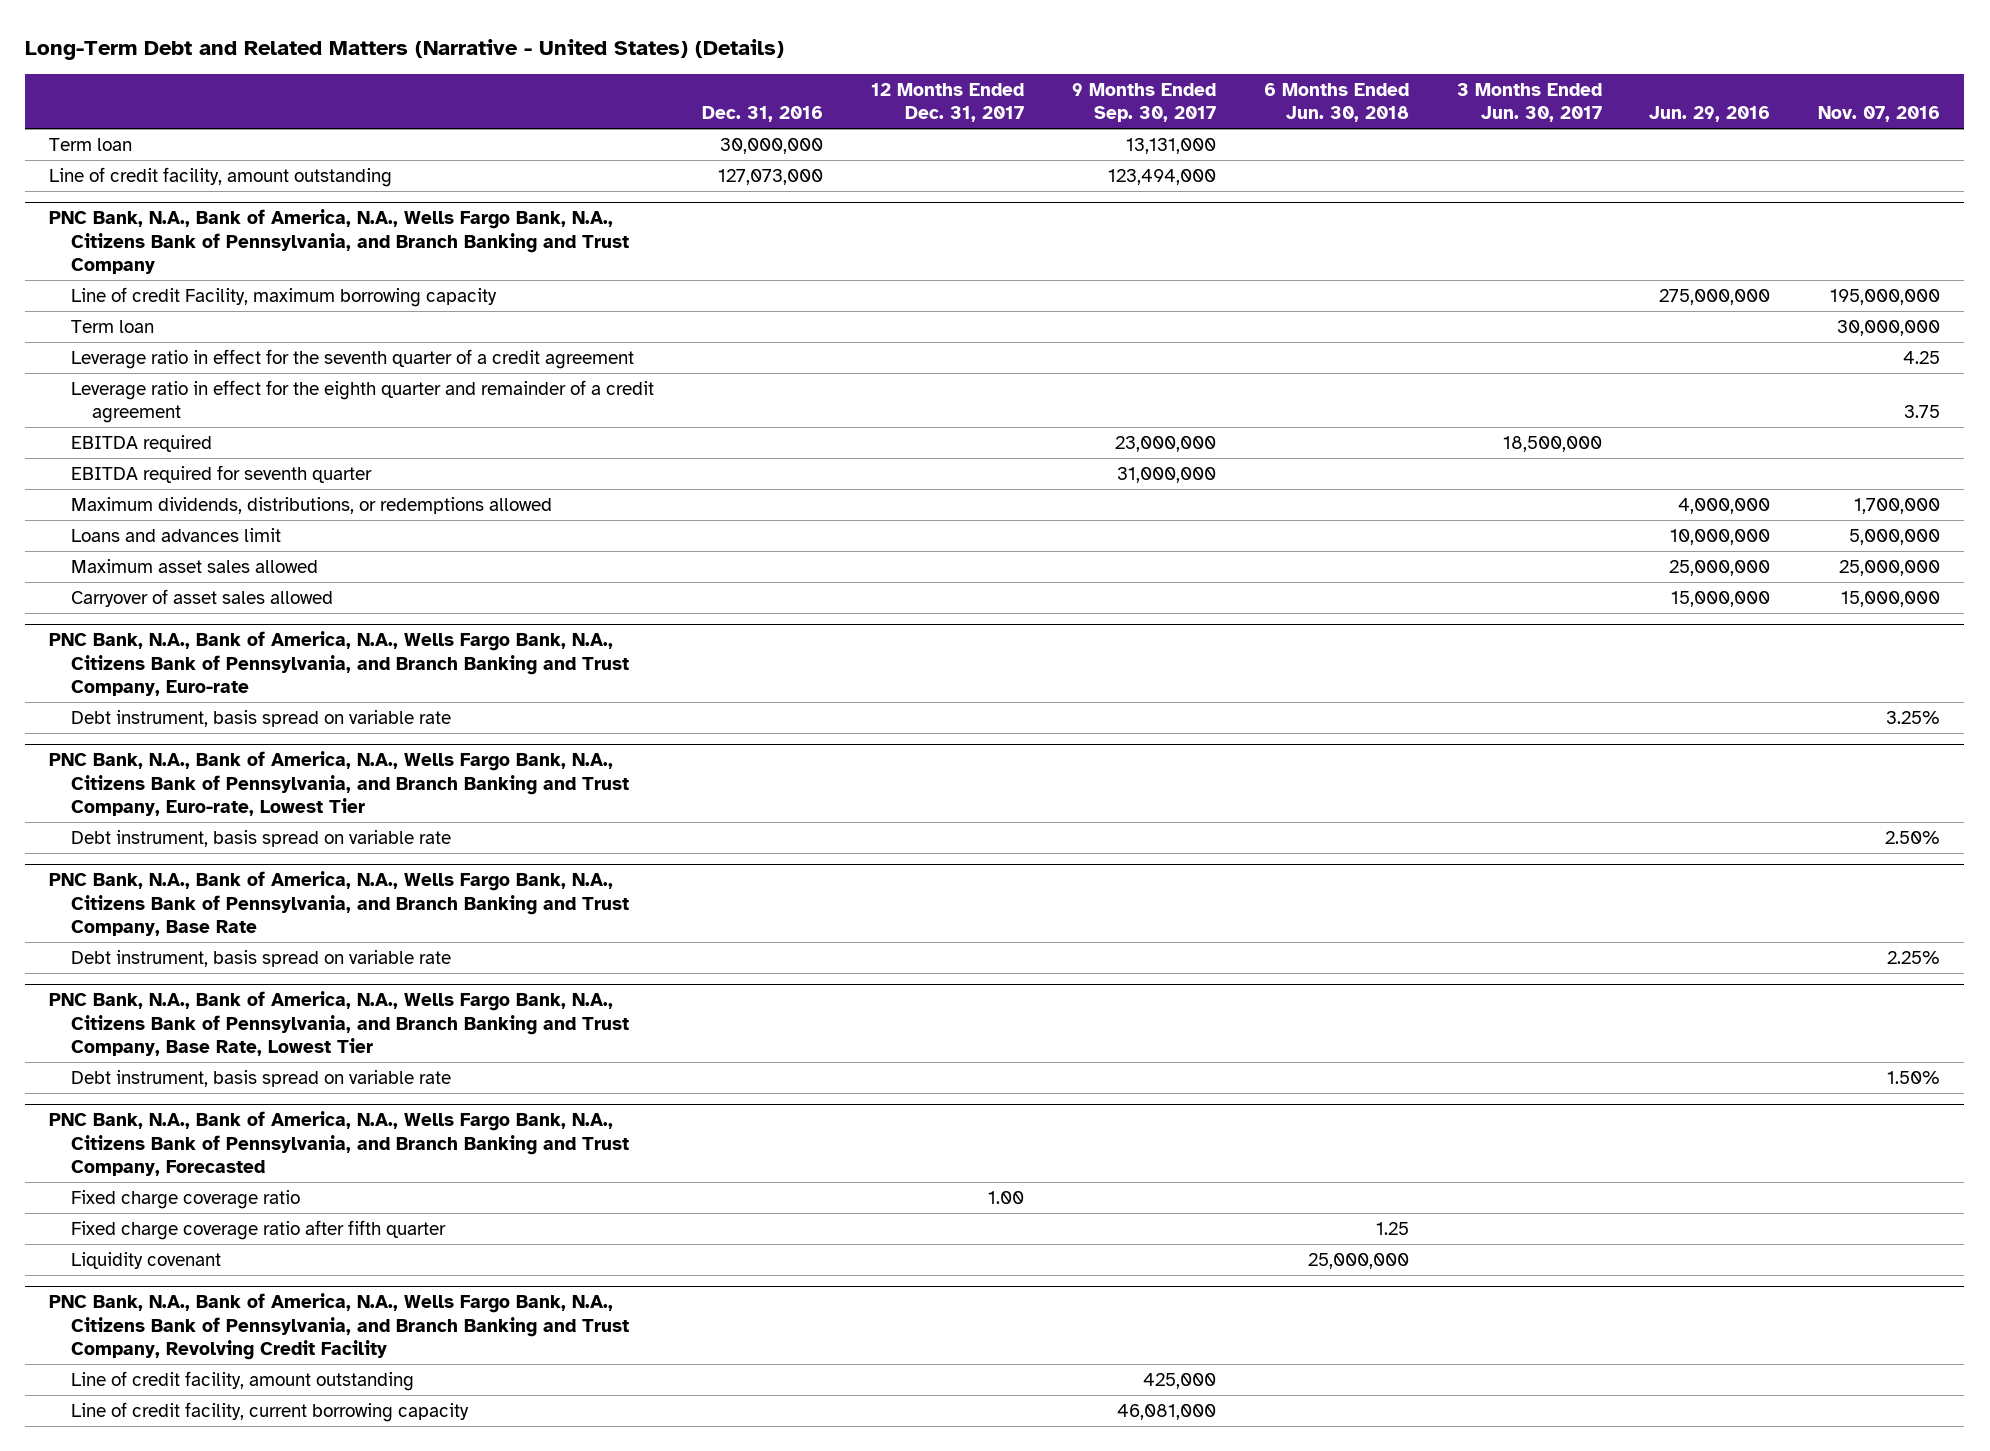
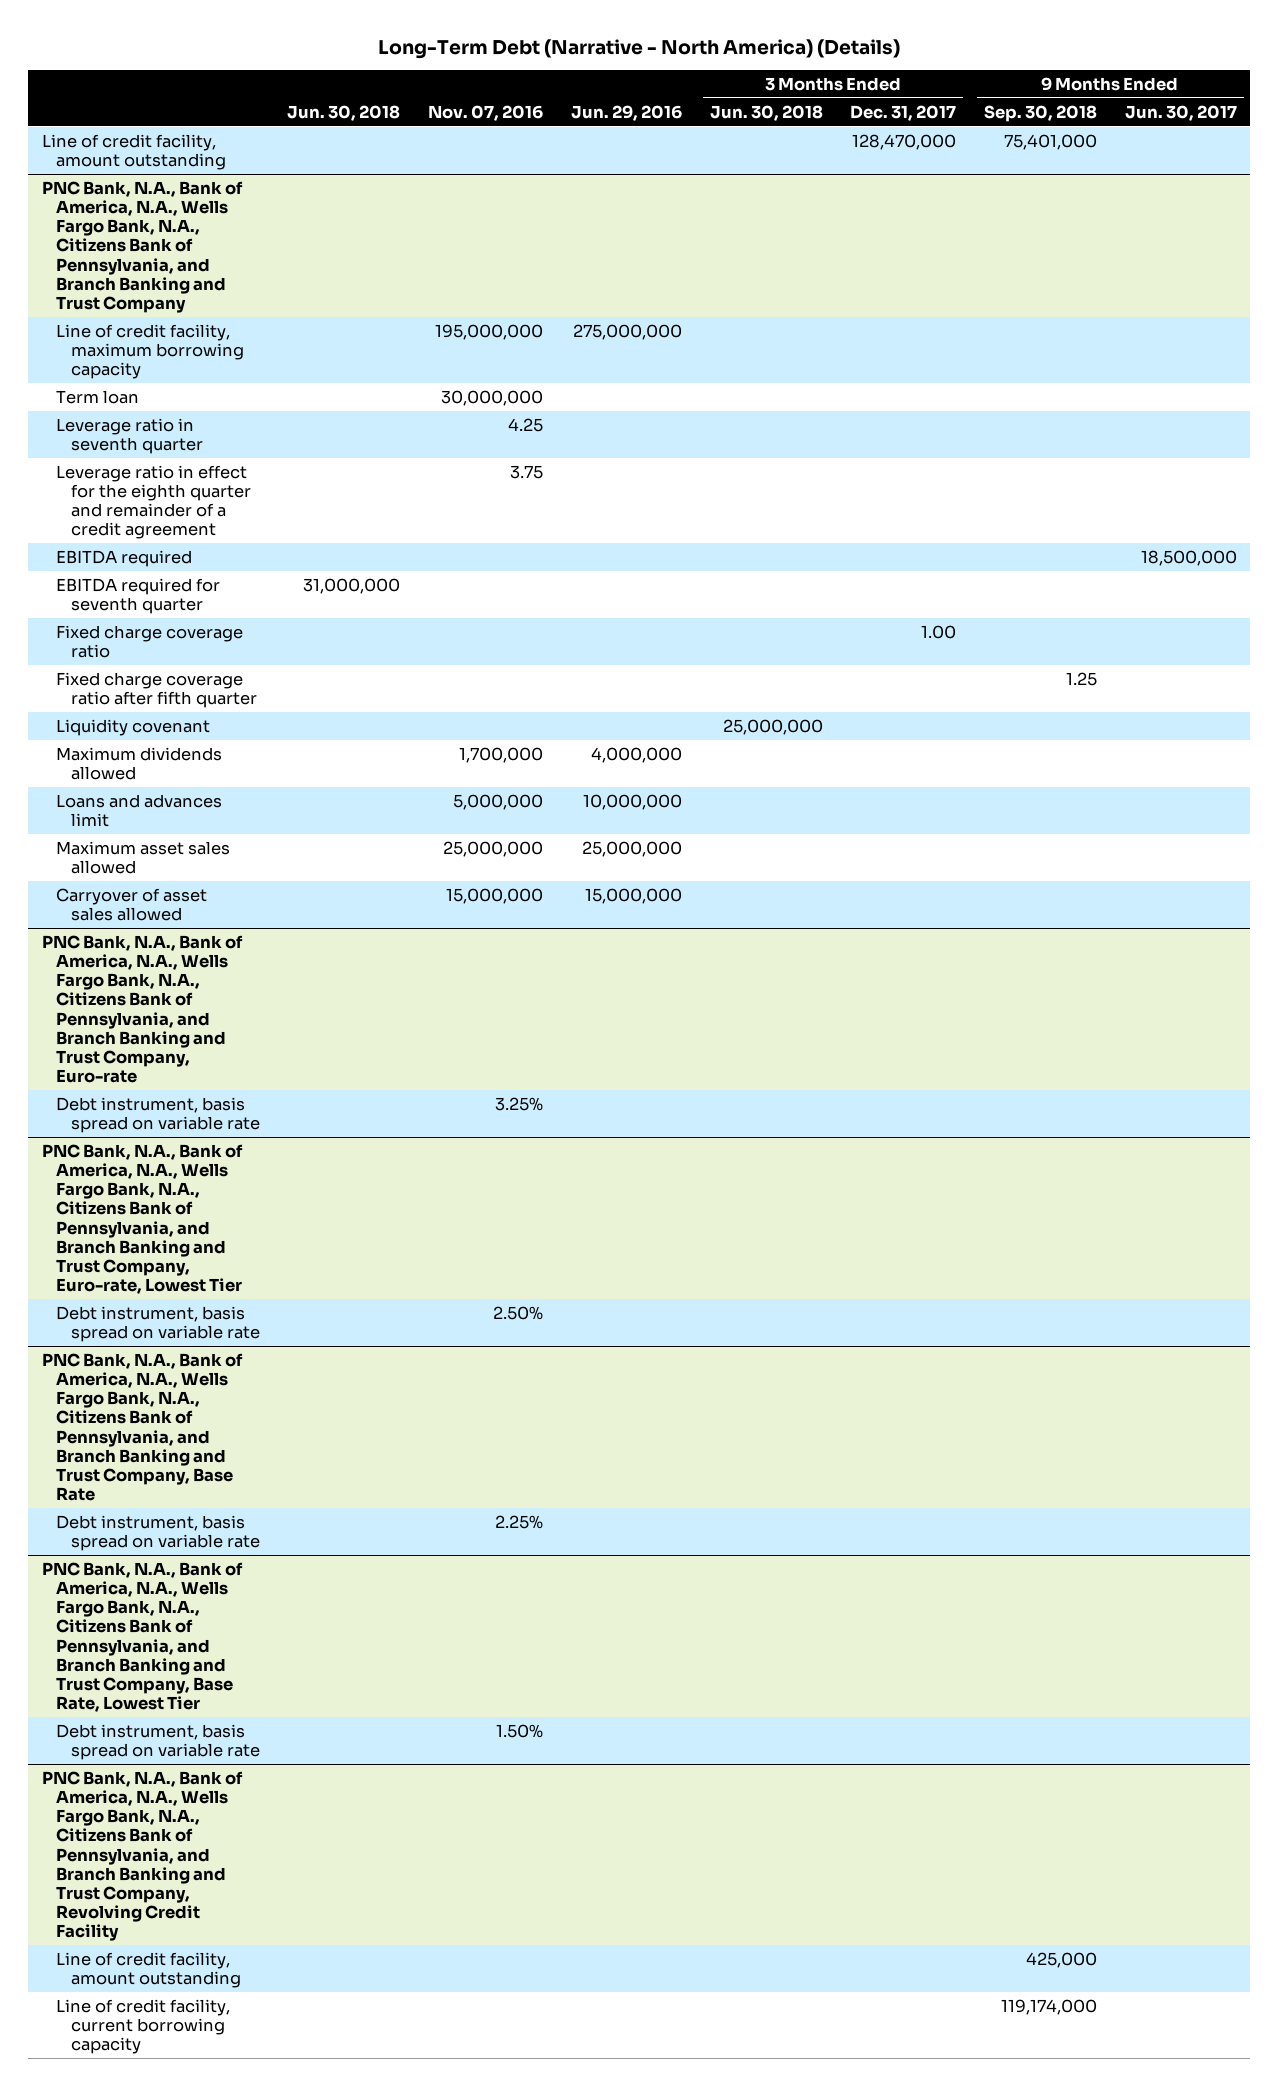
- Long-Term Debt and Related Matters (Narrative - United States) (Details)
+ Long-Term Debt (Narrative - North America) (Details)
- | Dec. 31, 2016 | 12 Months Ended Dec. 31, 2017 | 9 Months Ended Sep. 30, 2017 | 6 Months Ended Jun. 30, 2018 | 3 Months Ended Jun. 30, 2017 | Jun. 29, 2016 | Nov. 07, 2016
+ | Jun. 30, 2018 | Nov. 07, 2016 | Jun. 29, 2016 | 3 Months Ended Jun. 30, 2018 | 3 Months Ended Dec. 31, 2017 | 9 Months Ended Sep. 30, 2018 | 9 Months Ended Jun. 30, 2017
- Term loan | 30,000,000 | | 13,131,000 | | | |
@ PNC Bank, N.A., Bank of America, N.A., Wells Fargo Bank, N.A., Citizens Bank of Pennsylvania, and Branch Banking and Trust Company
- Line of credit Facility, maximum borrowing capacity | | | | | | 275,000,000 | 195,000,000
+ Line of credit facility, maximum borrowing capacity | | 195,000,000 | 275,000,000 | | | |
- Leverage ratio in effect for the seventh quarter of a credit agreement | | | | | | | 4.25
+ Leverage ratio in seventh quarter | | 4.25 | | | | |
- Maximum dividends, distributions, or redemptions allowed | | | | | | 4,000,000 | 1,700,000
+ Fixed charge coverage ratio | | | | | 1.00 | |
+ Fixed charge coverage ratio after fifth quarter | | | | | | 1.25 |
+ Liquidity covenant | | | | 25,000,000 | | |
+ Maximum dividends allowed | | 1,700,000 | 4,000,000 | | | |
- PNC Bank, N.A., Bank of America, N.A., Wells Fargo Bank, N.A., Citizens Bank of Pennsylvania, and Branch Banking and Trust Company, Forecasted
- Fixed charge coverage ratio | | 1.00 | | | | |
- Fixed charge coverage ratio after fifth quarter | | | | 1.25 | | |
- Liquidity covenant | | | | 25,000,000 | | |

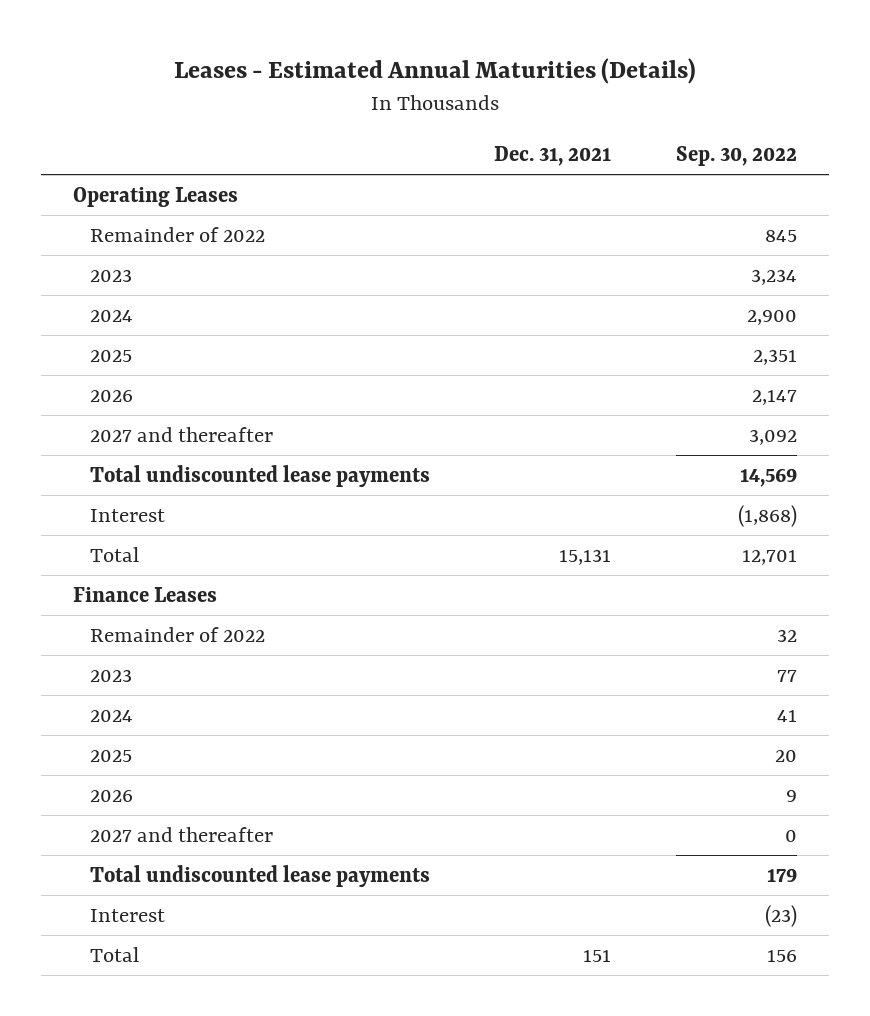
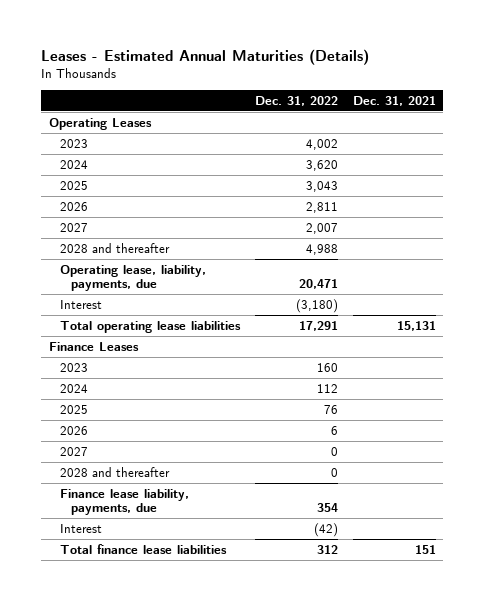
- | Dec. 31, 2021 | Sep. 30, 2022
+ | Dec. 31, 2022 | Dec. 31, 2021
- Remainder of 2022 | | 845
- 2027 and thereafter | | 3,092
- Total undiscounted lease payments | | 14,569
+ 2027 | 2,007 |
+ 2028 and thereafter | 4,988 |
+ Operating lease, liability, payments, due | 20,471 |
- Total | 15,131 | 12,701
+ Total operating lease liabilities | 17,291 | 15,131
- Remainder of 2022 | | 32
- 2027 and thereafter | | 0
- Total undiscounted lease payments | | 179
+ 2027 | 0 |
+ 2028 and thereafter | 0 |
+ Finance lease liability, payments, due | 354 |
- Total | 151 | 156
+ Total finance lease liabilities | 312 | 151

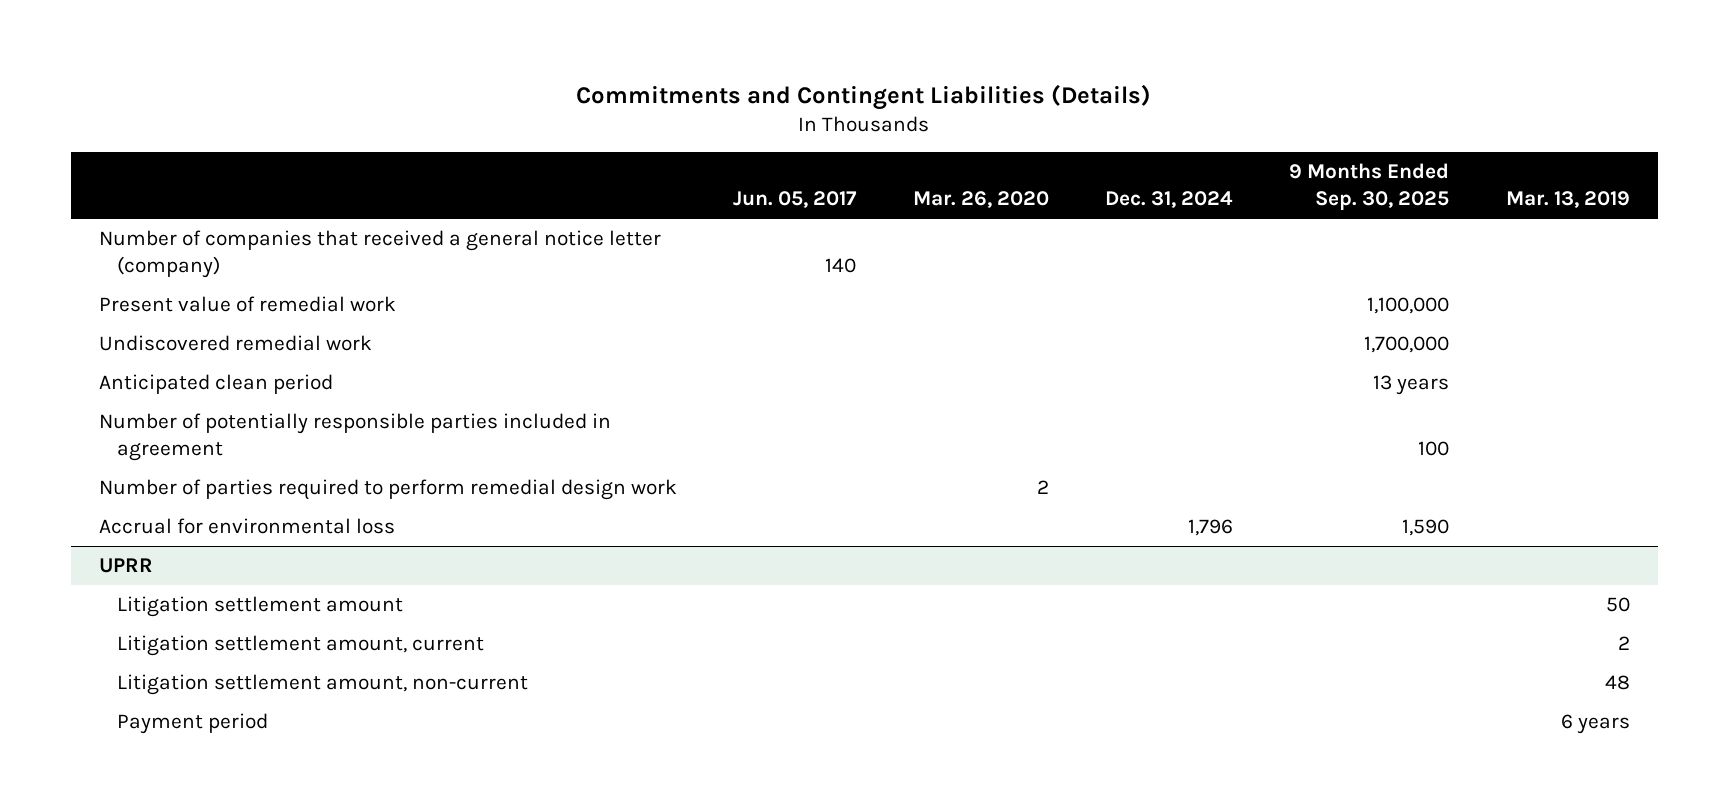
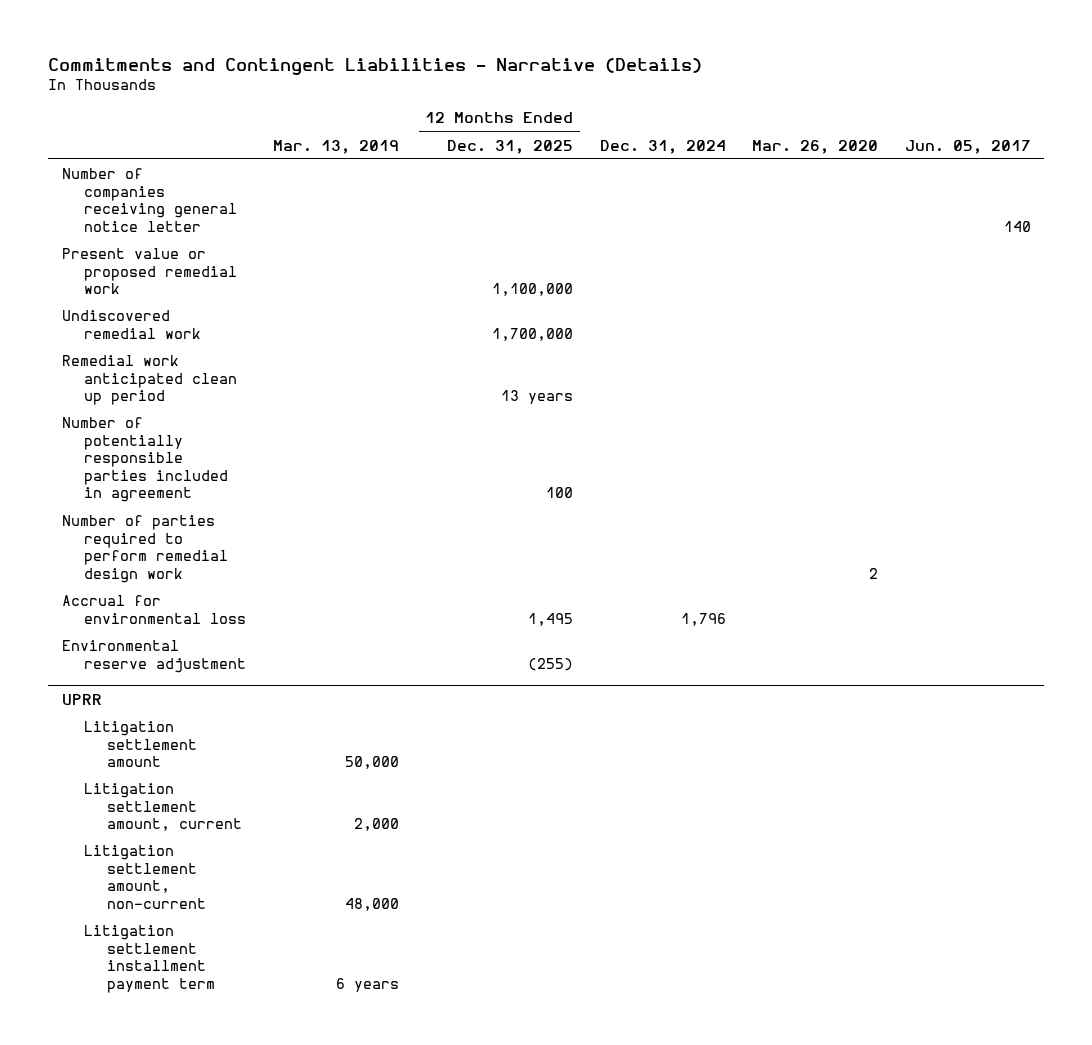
- Commitments and Contingent Liabilities (Details)
+ Commitments and Contingent Liabilities - Narrative (Details)
- | Jun. 05, 2017 | Mar. 26, 2020 | Dec. 31, 2024 | 9 Months Ended Sep. 30, 2025 | Mar. 13, 2019
+ | Mar. 13, 2019 | 12 Months Ended Dec. 31, 2025 | Dec. 31, 2024 | Mar. 26, 2020 | Jun. 05, 2017
- Number of companies that received a general notice letter (company) | 140 | | | |
- Present value of remedial work | | | | 1,100,000 |
+ Number of companies receiving general notice letter | | | | | 140
+ Present value or proposed remedial work | | 1,100,000 | | |
- Anticipated clean period | | | | 13 years |
+ Remedial work anticipated clean up period | | 13 years | | |
+ Environmental reserve adjustment | | (255) | | |
@ UPRR
- Litigation settlement amount | | | | | 50
- Litigation settlement amount, current | | | | | 2
- Litigation settlement amount, non-current | | | | | 48
- Payment period | | | | | 6 years
+ Litigation settlement amount | 50,000 | | | |
+ Litigation settlement amount, current | 2,000 | | | |
+ Litigation settlement amount, non-current | 48,000 | | | |
+ Litigation settlement installment payment term | 6 years | | | |

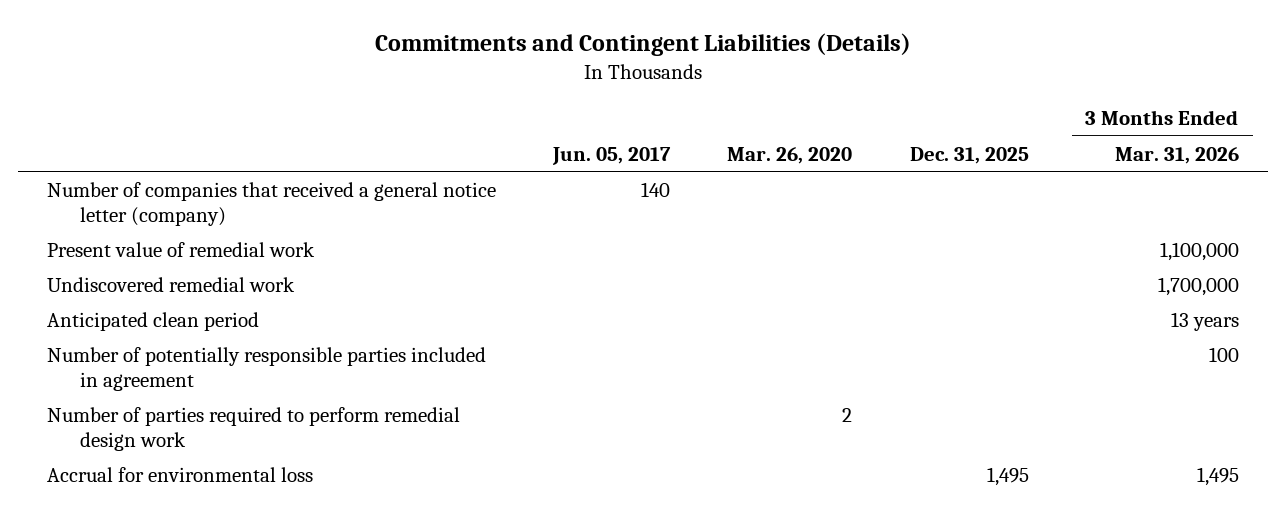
- Commitments and Contingent Liabilities - Narrative (Details)
+ Commitments and Contingent Liabilities (Details)
- | Mar. 13, 2019 | 12 Months Ended Dec. 31, 2025 | Dec. 31, 2024 | Mar. 26, 2020 | Jun. 05, 2017
+ | Jun. 05, 2017 | Mar. 26, 2020 | Dec. 31, 2025 | 3 Months Ended Mar. 31, 2026
- Number of companies receiving general notice letter | | | | | 140
- Present value or proposed remedial work | | 1,100,000 | | |
+ Number of companies that received a general notice letter (company) | 140 | | |
+ Present value of remedial work | | | | 1,100,000
- Remedial work anticipated clean up period | | 13 years | | |
+ Anticipated clean period | | | | 13 years
- Environmental reserve adjustment | | (255) | | |
- UPRR
- Litigation settlement amount | 50,000 | | | |
- Litigation settlement amount, current | 2,000 | | | |
- Litigation settlement amount, non-current | 48,000 | | | |
- Litigation settlement installment payment term | 6 years | | | |

